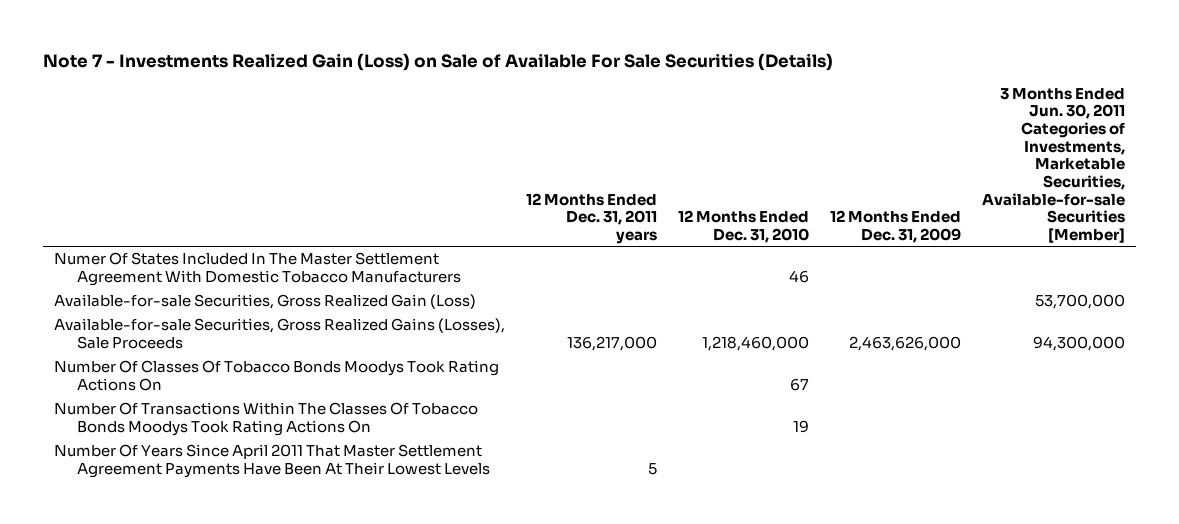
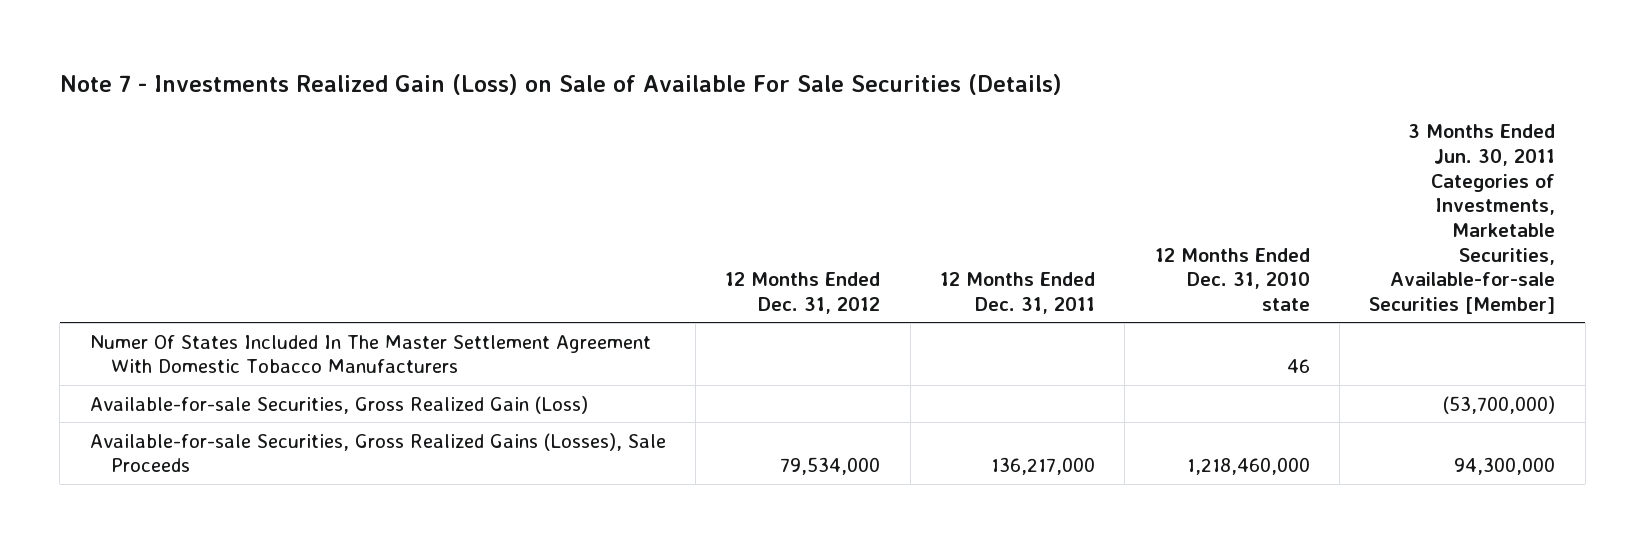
- | 12 Months Ended Dec. 31, 2011 years | 12 Months Ended Dec. 31, 2010 | 12 Months Ended Dec. 31, 2009 | 3 Months Ended Jun. 30, 2011 Categories of Investments, Marketable Securities, Available-for-sale Securities [Member]
+ | 12 Months Ended Dec. 31, 2012 | 12 Months Ended Dec. 31, 2011 | 12 Months Ended Dec. 31, 2010 state | 3 Months Ended Jun. 30, 2011 Categories of Investments, Marketable Securities, Available-for-sale Securities [Member]
- Available-for-sale Securities, Gross Realized Gain (Loss) | | | | 53,700,000
+ Available-for-sale Securities, Gross Realized Gain (Loss) | | | | (53,700,000)
- Number Of Classes Of Tobacco Bonds Moodys Took Rating Actions On | | 67 | |
- Number Of Transactions Within The Classes Of Tobacco Bonds Moodys Took Rating Actions On | | 19 | |
- Number Of Years Since April 2011 That Master Settlement Agreement Payments Have Been At Their Lowest Levels | 5 | | |

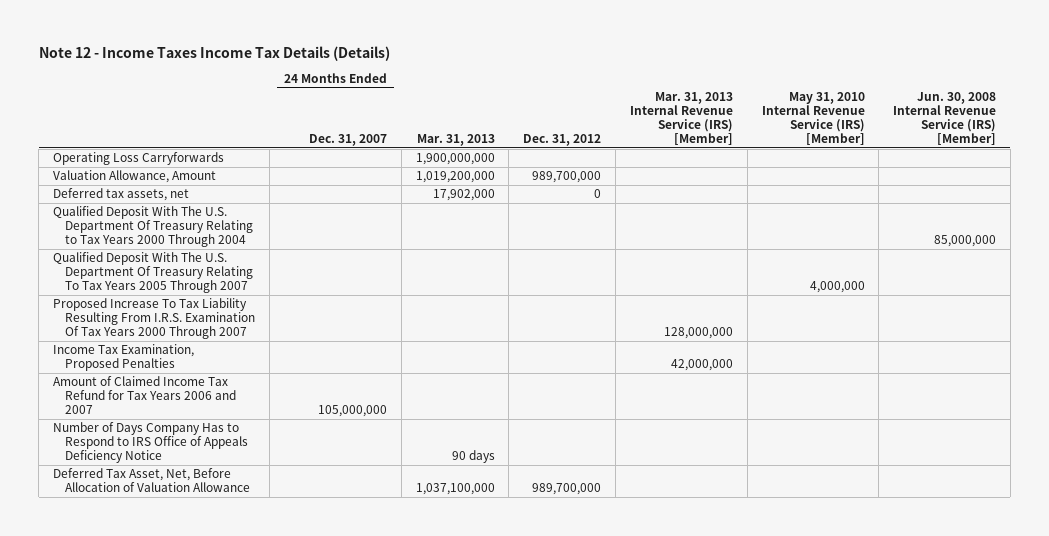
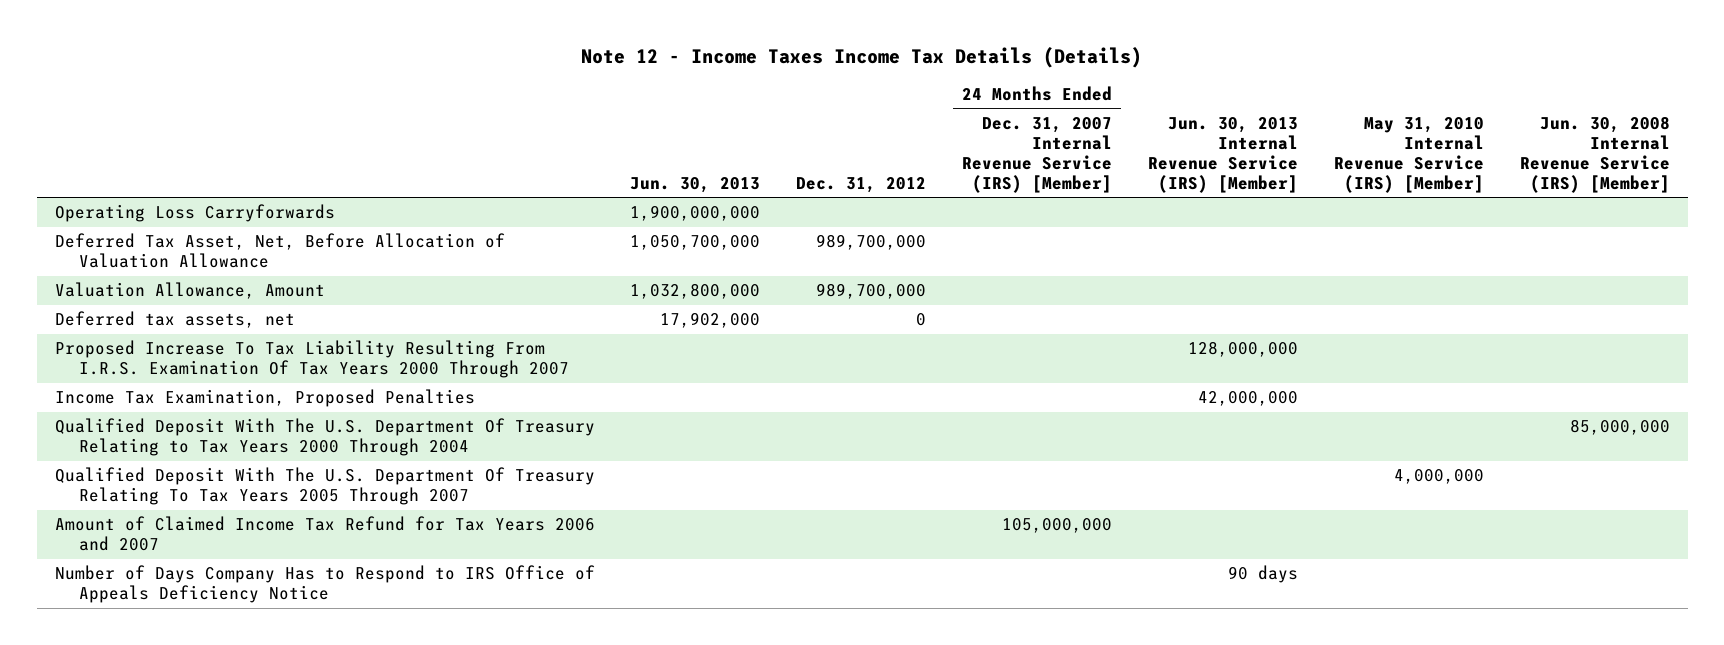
- | 24 Months Ended Dec. 31, 2007 | Mar. 31, 2013 | Dec. 31, 2012 | Mar. 31, 2013 Internal Revenue Service (IRS) [Member] | May 31, 2010 Internal Revenue Service (IRS) [Member] | Jun. 30, 2008 Internal Revenue Service (IRS) [Member]
+ | Jun. 30, 2013 | Dec. 31, 2012 | 24 Months Ended Dec. 31, 2007 Internal Revenue Service (IRS) [Member] | Jun. 30, 2013 Internal Revenue Service (IRS) [Member] | May 31, 2010 Internal Revenue Service (IRS) [Member] | Jun. 30, 2008 Internal Revenue Service (IRS) [Member]
moved up: Deferred Tax Asset, Net, Before Allocation of Valuation Allowance | 1,050,700,000 | 989,700,000 | | | |
moved down: Qualified Deposit With The U.S. Department Of Treasury Relating to Tax Years 2000 Through 2004 | | | | | | 85,000,000
moved down: Qualified Deposit With The U.S. Department Of Treasury Relating To Tax Years 2005 Through 2007 | | | | | 4,000,000 |

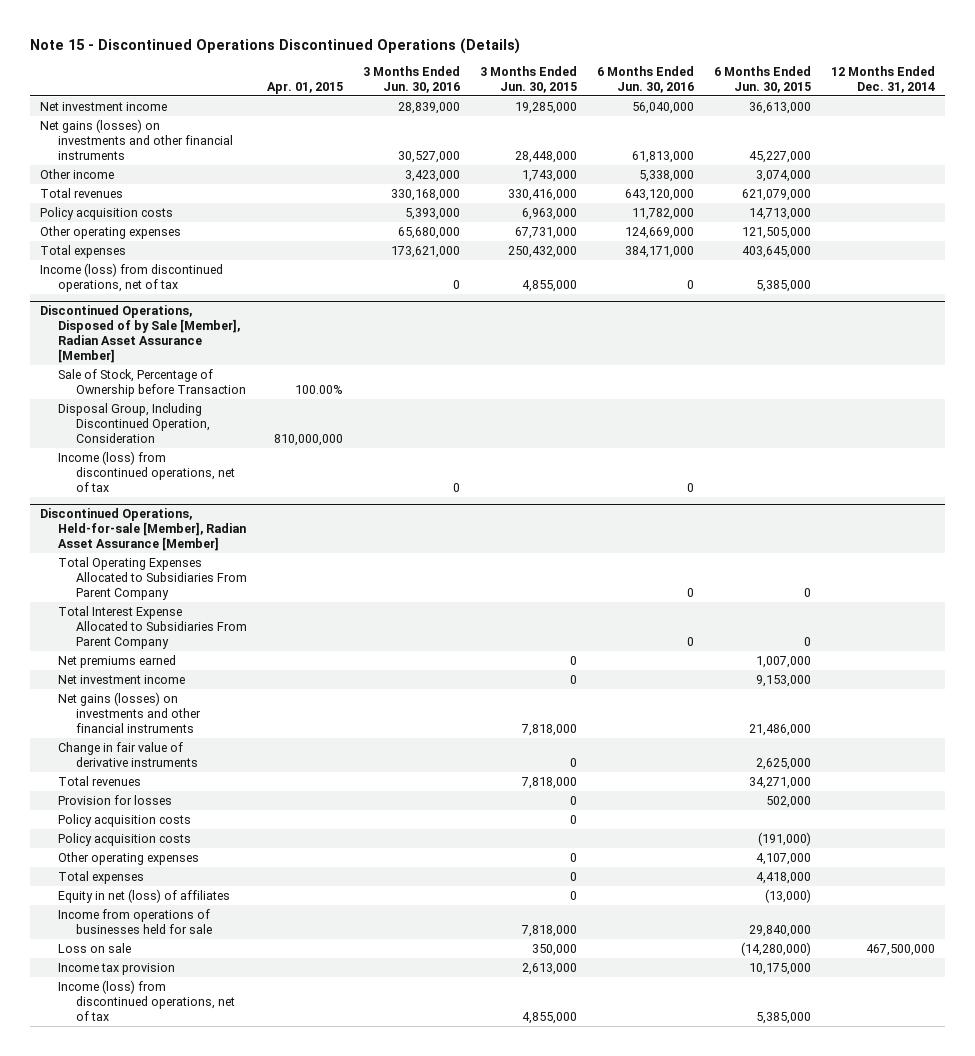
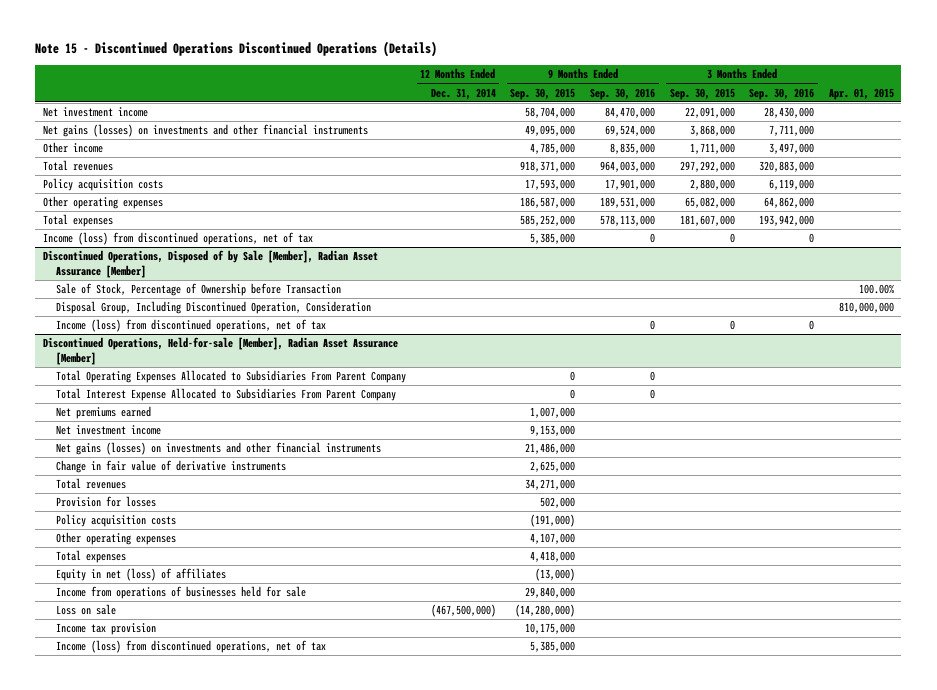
- | Apr. 01, 2015 | 3 Months Ended Jun. 30, 2016 | 3 Months Ended Jun. 30, 2015 | 6 Months Ended Jun. 30, 2016 | 6 Months Ended Jun. 30, 2015 | 12 Months Ended Dec. 31, 2014
+ | 12 Months Ended Dec. 31, 2014 | 9 Months Ended Sep. 30, 2015 | 9 Months Ended Sep. 30, 2016 | 3 Months Ended Sep. 30, 2015 | 3 Months Ended Sep. 30, 2016 | Apr. 01, 2015
@ Discontinued Operations, Held-for-sale [Member], Radian Asset Assurance [Member]
- Policy acquisition costs | | | | | (191,000) |
- Loss on sale | | | 350,000 | | (14,280,000) | 467,500,000
+ Loss on sale | (467,500,000) | (14,280,000) | | | |

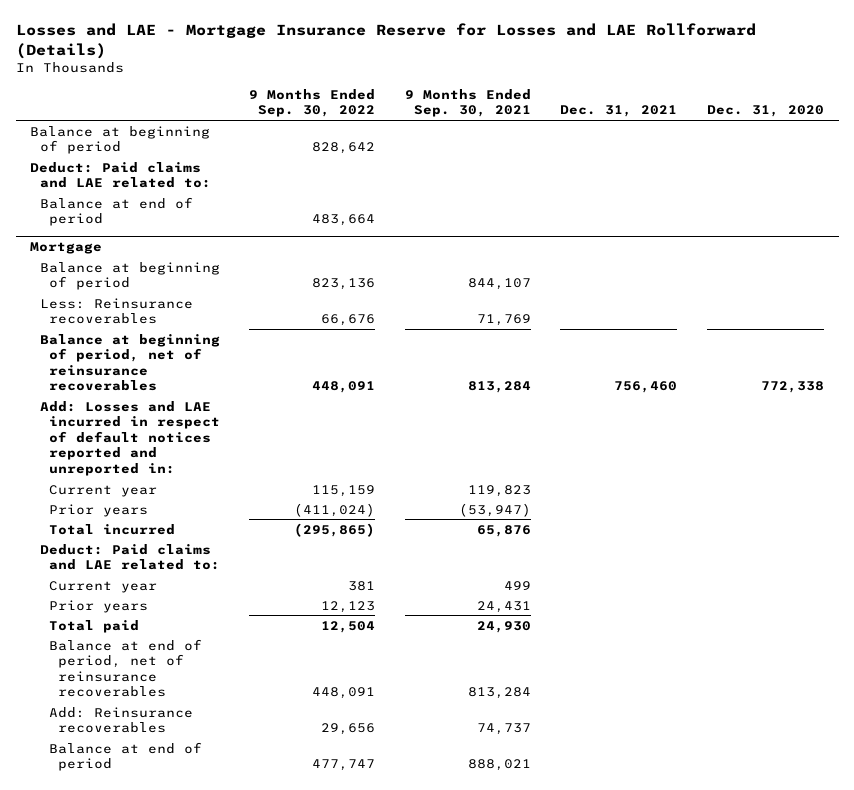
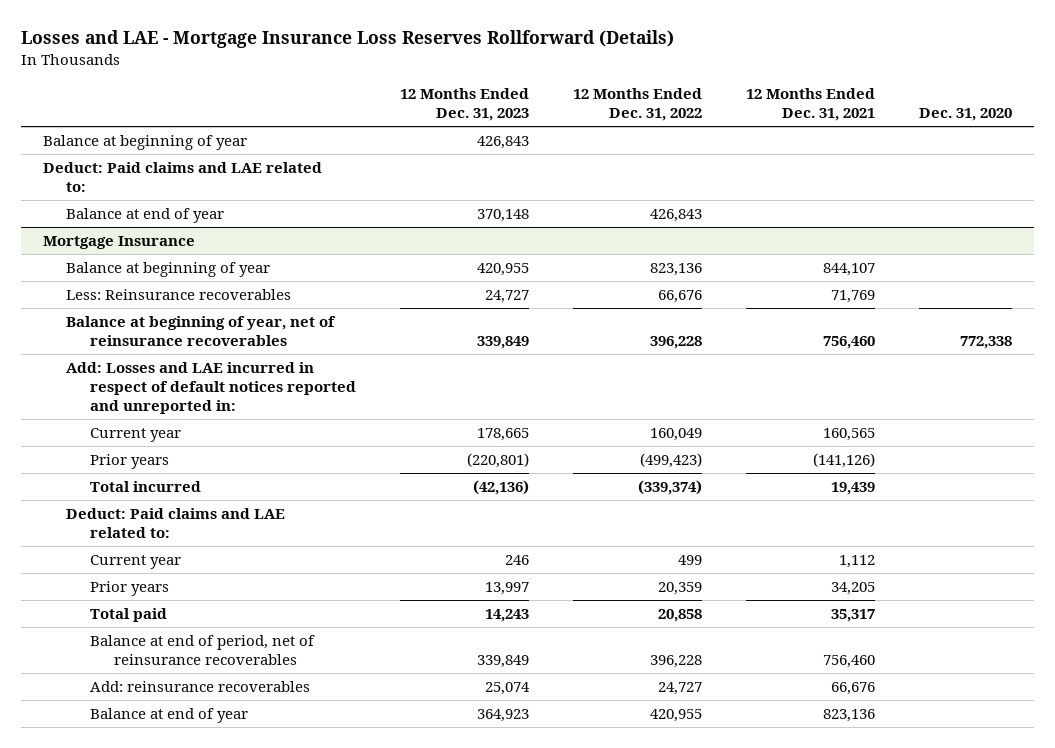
- Losses and LAE - Mortgage Insurance Reserve for Losses and LAE Rollforward (Details)
+ Losses and LAE - Mortgage Insurance Loss Reserves Rollforward (Details)
- | 9 Months Ended Sep. 30, 2022 | 9 Months Ended Sep. 30, 2021 | Dec. 31, 2021 | Dec. 31, 2020
+ | 12 Months Ended Dec. 31, 2023 | 12 Months Ended Dec. 31, 2022 | 12 Months Ended Dec. 31, 2021 | Dec. 31, 2020
- Balance at beginning of period | 828,642 | | |
+ Balance at beginning of year | 426,843 | | |
- Balance at end of period | 483,664 | | |
- Mortgage
- Balance at beginning of period | 823,136 | 844,107 | |
+ Balance at end of year | 370,148 | 426,843 | |
+ Mortgage Insurance
+ Balance at beginning of year | 420,955 | 823,136 | 844,107 |
- Balance at beginning of period, net of reinsurance recoverables | 448,091 | 813,284 | 756,460 | 772,338
+ Balance at beginning of year, net of reinsurance recoverables | 339,849 | 396,228 | 756,460 | 772,338
- Add: Reinsurance recoverables | 29,656 | 74,737 | |
- Balance at end of period | 477,747 | 888,021 | |
+ Add: reinsurance recoverables | 25,074 | 24,727 | 66,676 |
+ Balance at end of year | 364,923 | 420,955 | 823,136 |

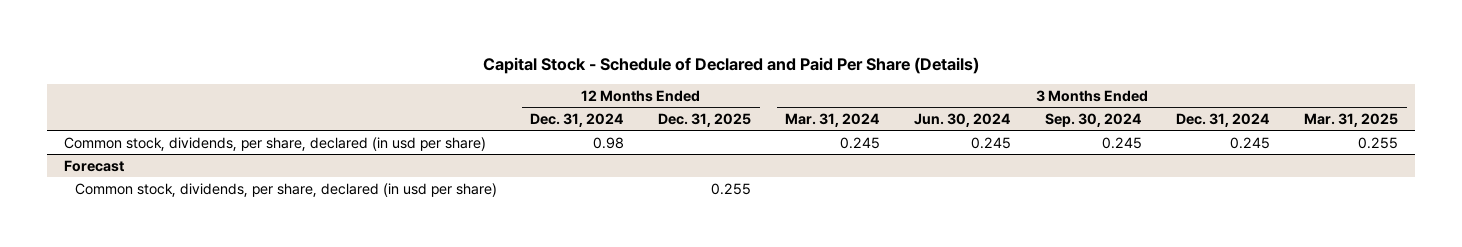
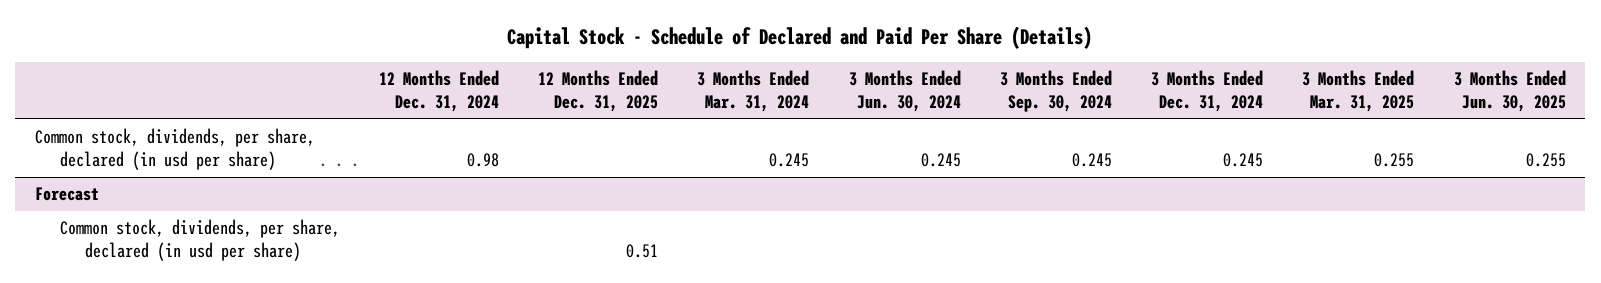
- | 12 Months Ended Dec. 31, 2024 | 12 Months Ended Dec. 31, 2025 | 3 Months Ended Mar. 31, 2024 | 3 Months Ended Jun. 30, 2024 | 3 Months Ended Sep. 30, 2024 | 3 Months Ended Dec. 31, 2024 | 3 Months Ended Mar. 31, 2025
+ | 12 Months Ended Dec. 31, 2024 | 12 Months Ended Dec. 31, 2025 | 3 Months Ended Mar. 31, 2024 | 3 Months Ended Jun. 30, 2024 | 3 Months Ended Sep. 30, 2024 | 3 Months Ended Dec. 31, 2024 | 3 Months Ended Mar. 31, 2025 | 3 Months Ended Jun. 30, 2025
@ Forecast
- Common stock, dividends, per share, declared (in usd per share) | | 0.255 | | | | |
+ Common stock, dividends, per share, declared (in usd per share) | | 0.51 | | | | | |

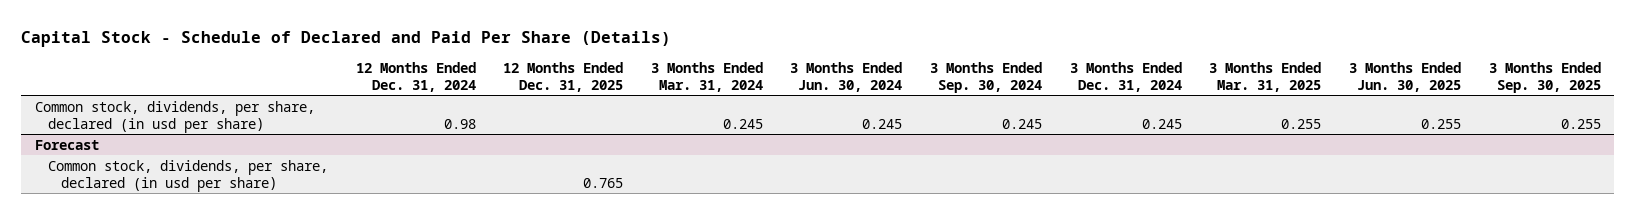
- | 12 Months Ended Dec. 31, 2024 | 12 Months Ended Dec. 31, 2025 | 3 Months Ended Mar. 31, 2024 | 3 Months Ended Jun. 30, 2024 | 3 Months Ended Sep. 30, 2024 | 3 Months Ended Dec. 31, 2024 | 3 Months Ended Mar. 31, 2025 | 3 Months Ended Jun. 30, 2025
+ | 12 Months Ended Dec. 31, 2024 | 12 Months Ended Dec. 31, 2025 | 3 Months Ended Mar. 31, 2024 | 3 Months Ended Jun. 30, 2024 | 3 Months Ended Sep. 30, 2024 | 3 Months Ended Dec. 31, 2024 | 3 Months Ended Mar. 31, 2025 | 3 Months Ended Jun. 30, 2025 | 3 Months Ended Sep. 30, 2025
@ Forecast
- Common stock, dividends, per share, declared (in usd per share) | | 0.51 | | | | | |
+ Common stock, dividends, per share, declared (in usd per share) | | 0.765 | | | | | | |

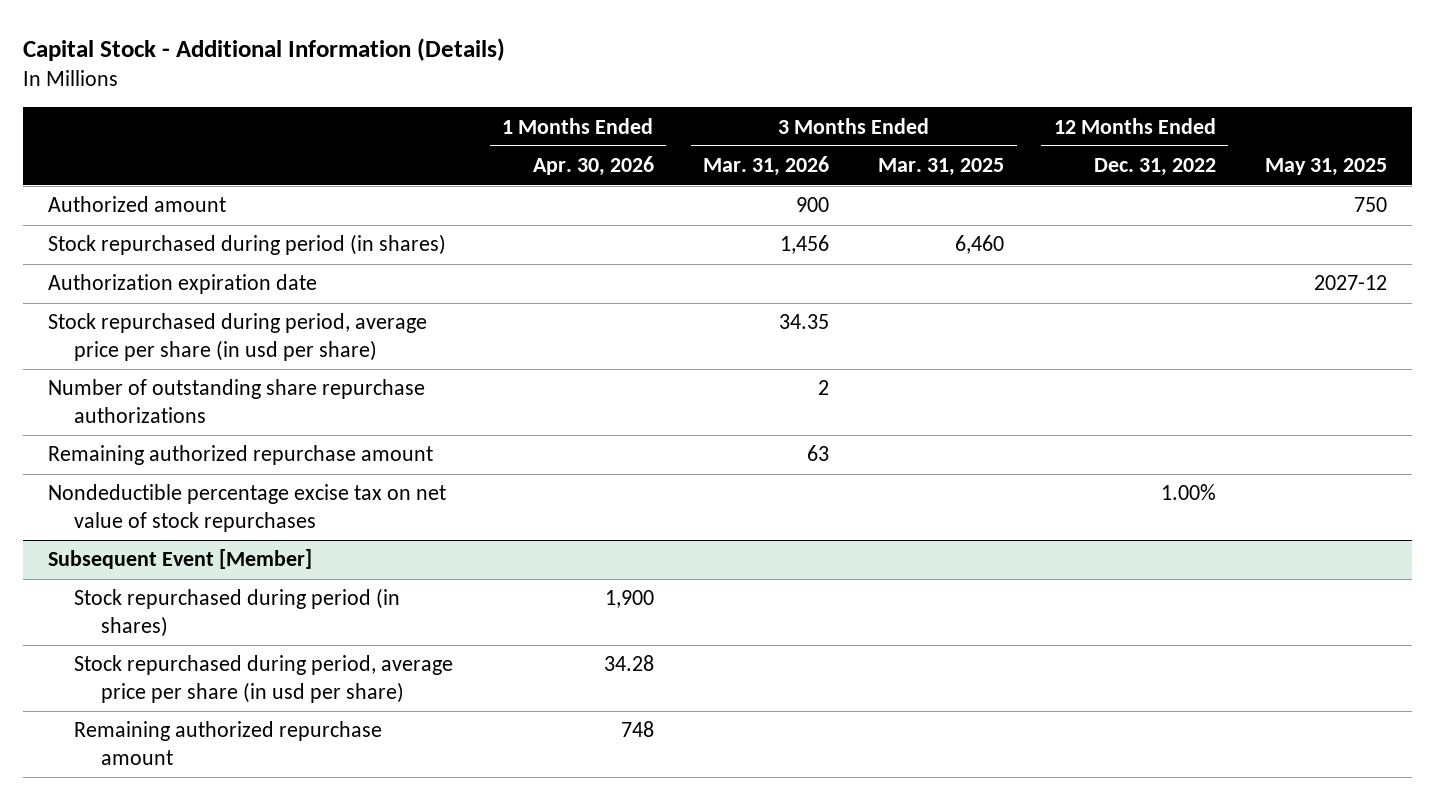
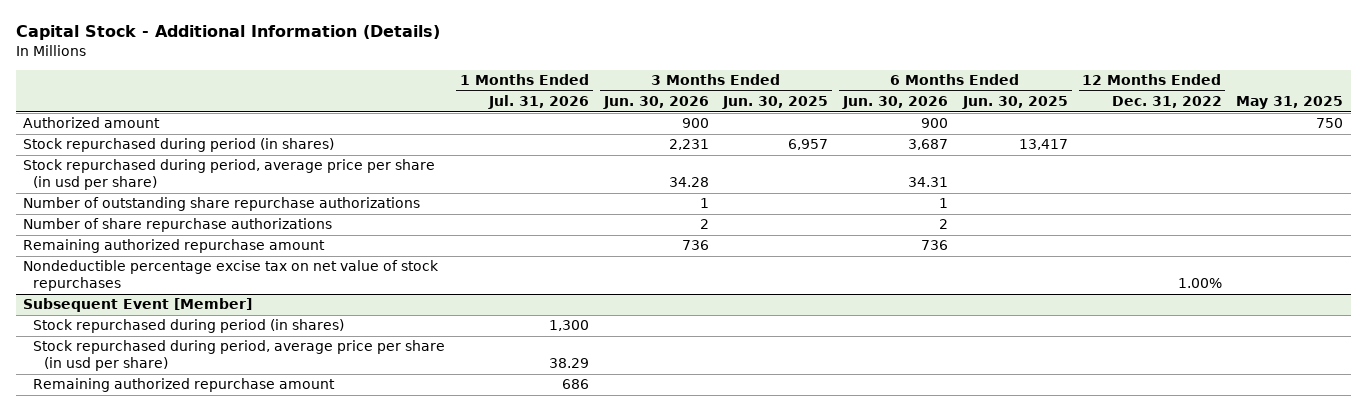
- | 1 Months Ended Apr. 30, 2026 | 3 Months Ended Mar. 31, 2026 | 3 Months Ended Mar. 31, 2025 | 12 Months Ended Dec. 31, 2022 | May 31, 2025
+ | 1 Months Ended Jul. 31, 2026 | 3 Months Ended Jun. 30, 2026 | 3 Months Ended Jun. 30, 2025 | 6 Months Ended Jun. 30, 2026 | 6 Months Ended Jun. 30, 2025 | 12 Months Ended Dec. 31, 2022 | May 31, 2025
- Authorization expiration date | | | | | 2027-12
+ Number of share repurchase authorizations | | 2 | | 2 | | |

